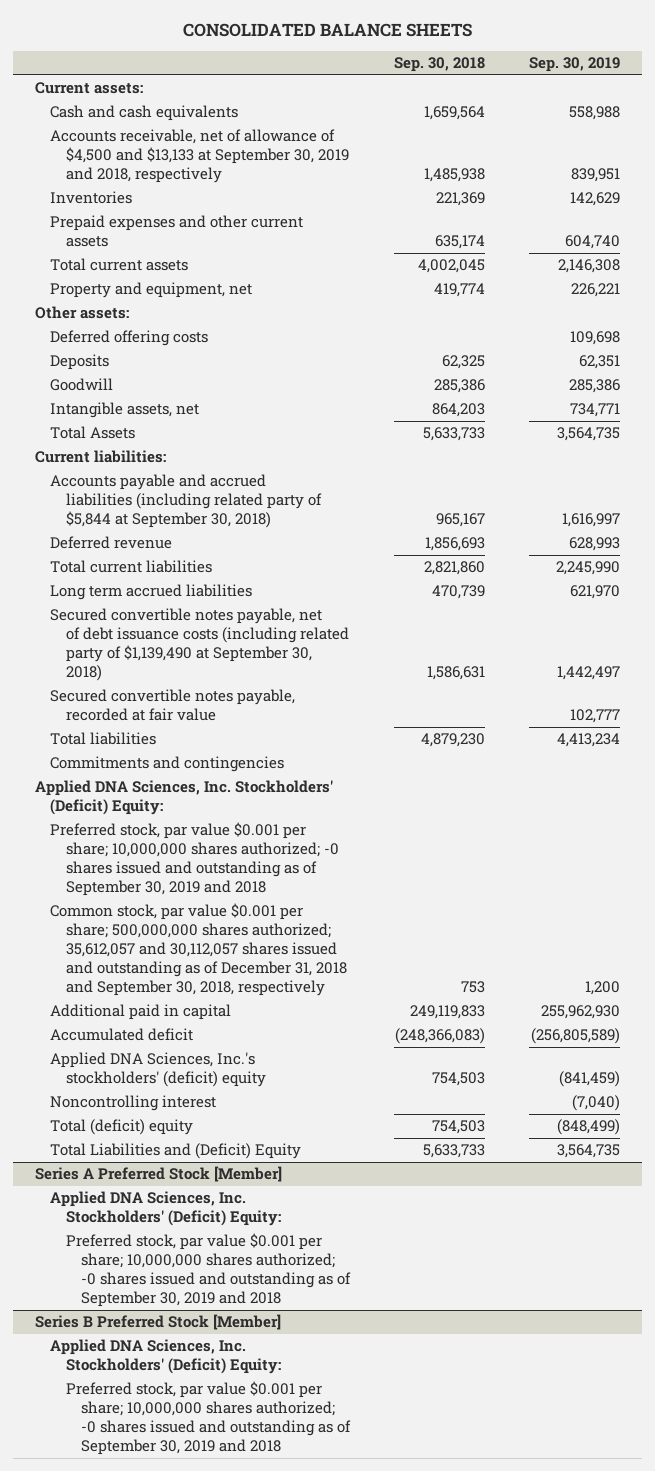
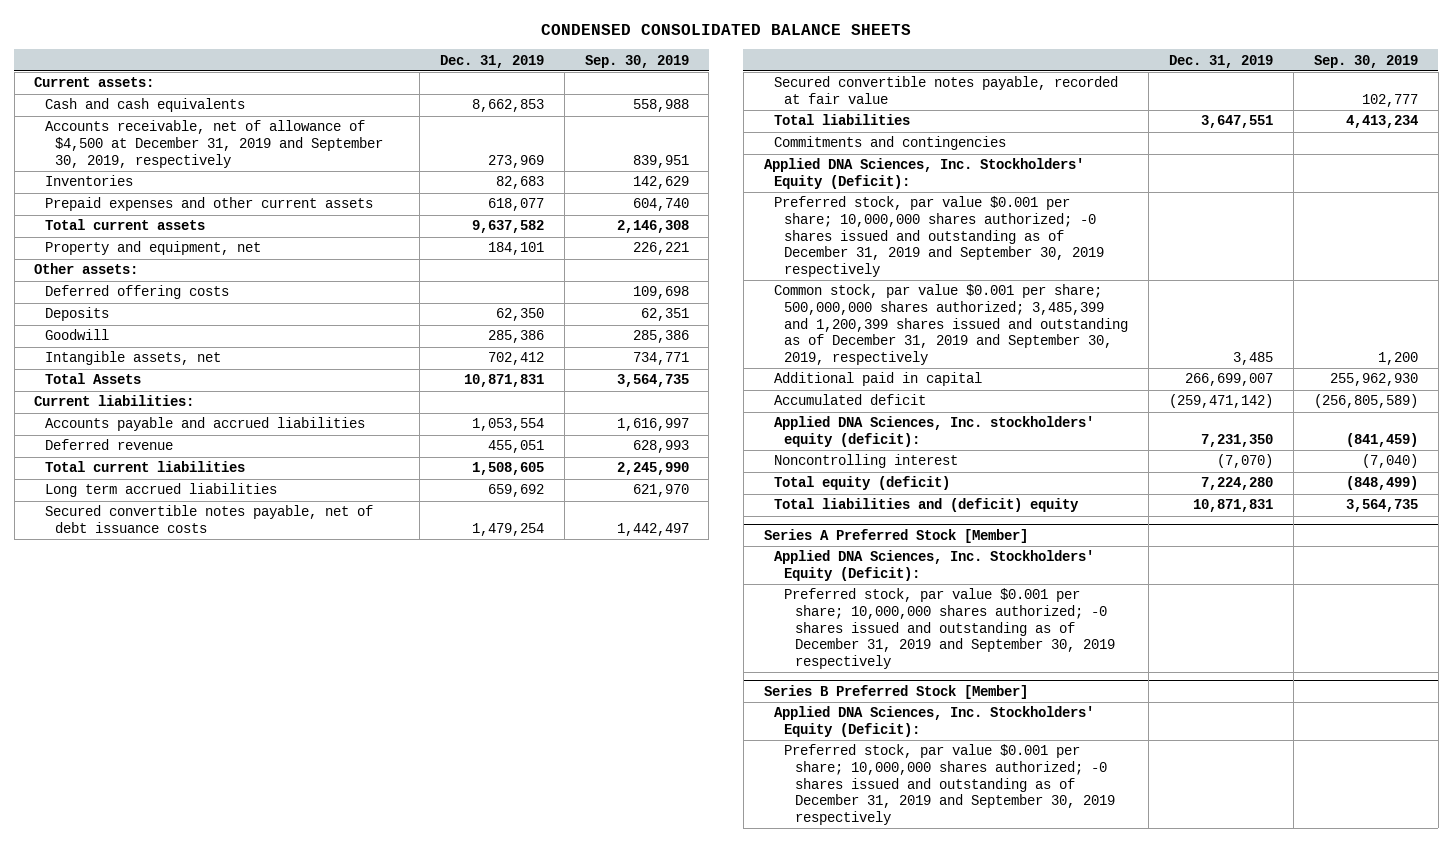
- CONSOLIDATED BALANCE SHEETS
+ CONDENSED CONSOLIDATED BALANCE SHEETS
- | Sep. 30, 2018 | Sep. 30, 2019
+ | Dec. 31, 2019 | Sep. 30, 2019
- Accounts receivable, net of allowance of $4,500 and $13,133 at September 30, 2019 and 2018, respectively | 1,485,938 | 839,951
+ Accounts receivable, net of allowance of $4,500 at December 31, 2019 and September 30, 2019, respectively | 273,969 | 839,951
- Accounts payable and accrued liabilities (including related party of $5,844 at September 30, 2018) | 965,167 | 1,616,997
+ Accounts payable and accrued liabilities | 1,053,554 | 1,616,997
- Secured convertible notes payable, net of debt issuance costs (including related party of $1,139,490 at September 30, 2018) | 1,586,631 | 1,442,497
+ Secured convertible notes payable, net of debt issuance costs | 1,479,254 | 1,442,497
- Applied DNA Sciences, Inc. Stockholders' (Deficit) Equity:
- Preferred stock, par value $0.001 per share; 10,000,000 shares authorized; -0 shares issued and outstanding as of September 30, 2019 and 2018
- Common stock, par value $0.001 per share; 500,000,000 shares authorized; 35,612,057 and 30,112,057 shares issued and outstanding as of December 31, 2018 and September 30, 2018, respectively | 753 | 1,200
+ Applied DNA Sciences, Inc. Stockholders' Equity (Deficit):
+ Preferred stock, par value $0.001 per share; 10,000,000 shares authorized; -0 shares issued and outstanding as of December 31, 2019 and September 30, 2019 respectively
+ Common stock, par value $0.001 per share; 500,000,000 shares authorized; 3,485,399 and 1,200,399 shares issued and outstanding as of December 31, 2019 and September 30, 2019, respectively | 3,485 | 1,200
- Applied DNA Sciences, Inc.'s stockholders' (deficit) equity | 754,503 | (841,459)
+ Applied DNA Sciences, Inc. stockholders' equity (deficit): | 7,231,350 | (841,459)
- Total (deficit) equity | 754,503 | (848,499)
- Total Liabilities and (Deficit) Equity | 5,633,733 | 3,564,735
+ Total equity (deficit) | 7,224,280 | (848,499)
+ Total liabilities and (deficit) equity | 10,871,831 | 3,564,735
@ Series A Preferred Stock [Member]
- Applied DNA Sciences, Inc. Stockholders' (Deficit) Equity:
- Preferred stock, par value $0.001 per share; 10,000,000 shares authorized; -0 shares issued and outstanding as of September 30, 2019 and 2018
+ Applied DNA Sciences, Inc. Stockholders' Equity (Deficit):
+ Preferred stock, par value $0.001 per share; 10,000,000 shares authorized; -0 shares issued and outstanding as of December 31, 2019 and September 30, 2019 respectively
@ Series B Preferred Stock [Member]
- Applied DNA Sciences, Inc. Stockholders' (Deficit) Equity:
- Preferred stock, par value $0.001 per share; 10,000,000 shares authorized; -0 shares issued and outstanding as of September 30, 2019 and 2018
+ Applied DNA Sciences, Inc. Stockholders' Equity (Deficit):
+ Preferred stock, par value $0.001 per share; 10,000,000 shares authorized; -0 shares issued and outstanding as of December 31, 2019 and September 30, 2019 respectively

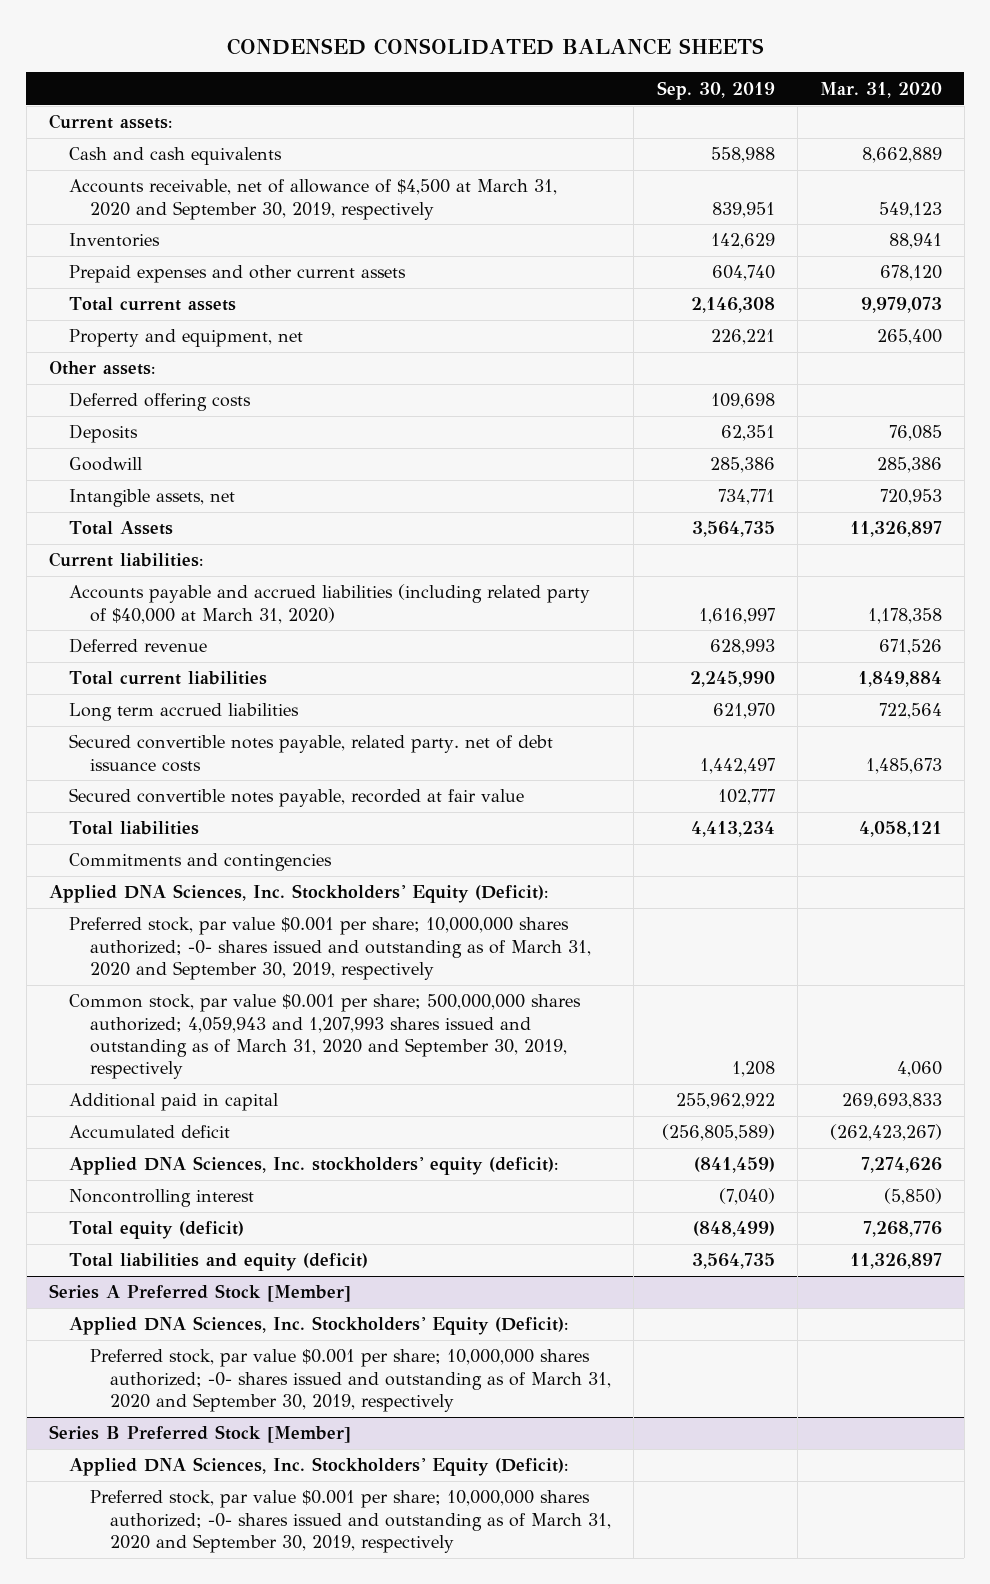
- | Dec. 31, 2019 | Sep. 30, 2019
+ | Sep. 30, 2019 | Mar. 31, 2020
- Accounts receivable, net of allowance of $4,500 at December 31, 2019 and September 30, 2019, respectively | 273,969 | 839,951
+ Accounts receivable, net of allowance of $4,500 at March 31, 2020 and September 30, 2019, respectively | 839,951 | 549,123
- Accounts payable and accrued liabilities | 1,053,554 | 1,616,997
+ Accounts payable and accrued liabilities (including related party of $40,000 at March 31, 2020) | 1,616,997 | 1,178,358
- Secured convertible notes payable, net of debt issuance costs | 1,479,254 | 1,442,497
+ Secured convertible notes payable, related party. net of debt issuance costs | 1,442,497 | 1,485,673
- Preferred stock, par value $0.001 per share; 10,000,000 shares authorized; -0 shares issued and outstanding as of December 31, 2019 and September 30, 2019 respectively
- Common stock, par value $0.001 per share; 500,000,000 shares authorized; 3,485,399 and 1,200,399 shares issued and outstanding as of December 31, 2019 and September 30, 2019, respectively | 3,485 | 1,200
- Additional paid in capital | 266,699,007 | 255,962,930
+ Preferred stock, par value $0.001 per share; 10,000,000 shares authorized; -0- shares issued and outstanding as of March 31, 2020 and September 30, 2019, respectively
+ Common stock, par value $0.001 per share; 500,000,000 shares authorized; 4,059,943 and 1,207,993 shares issued and outstanding as of March 31, 2020 and September 30, 2019, respectively | 1,208 | 4,060
+ Additional paid in capital | 255,962,922 | 269,693,833
- Total liabilities and (deficit) equity | 10,871,831 | 3,564,735
+ Total liabilities and equity (deficit) | 3,564,735 | 11,326,897
@ Series A Preferred Stock [Member]
- Preferred stock, par value $0.001 per share; 10,000,000 shares authorized; -0 shares issued and outstanding as of December 31, 2019 and September 30, 2019 respectively
+ Preferred stock, par value $0.001 per share; 10,000,000 shares authorized; -0- shares issued and outstanding as of March 31, 2020 and September 30, 2019, respectively
@ Series B Preferred Stock [Member]
- Preferred stock, par value $0.001 per share; 10,000,000 shares authorized; -0 shares issued and outstanding as of December 31, 2019 and September 30, 2019 respectively
+ Preferred stock, par value $0.001 per share; 10,000,000 shares authorized; -0- shares issued and outstanding as of March 31, 2020 and September 30, 2019, respectively

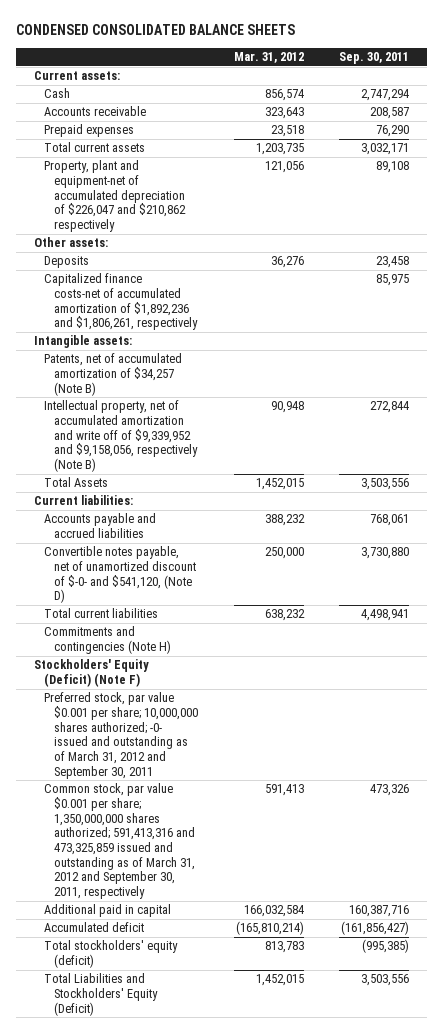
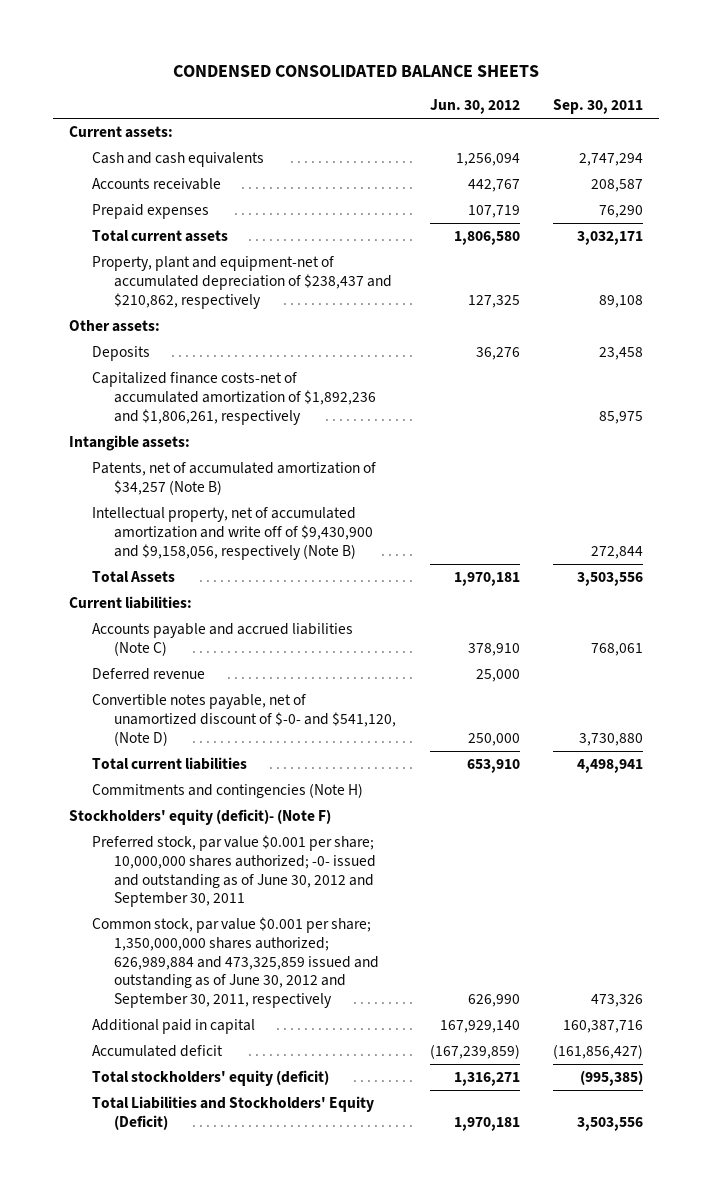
- | Mar. 31, 2012 | Sep. 30, 2011
+ | Jun. 30, 2012 | Sep. 30, 2011
- Cash | 856,574 | 2,747,294
+ Cash and cash equivalents | 1,256,094 | 2,747,294
- Property, plant and equipment-net of accumulated depreciation of $226,047 and $210,862 respectively | 121,056 | 89,108
+ Property, plant and equipment-net of accumulated depreciation of $238,437 and $210,862, respectively | 127,325 | 89,108
- Intellectual property, net of accumulated amortization and write off of $9,339,952 and $9,158,056, respectively (Note B) | 90,948 | 272,844
+ Intellectual property, net of accumulated amortization and write off of $9,430,900 and $9,158,056, respectively (Note B) | | 272,844
- Accounts payable and accrued liabilities | 388,232 | 768,061
+ Accounts payable and accrued liabilities (Note C) | 378,910 | 768,061
+ Deferred revenue | 25,000 |
- Stockholders' Equity (Deficit) (Note F)
- Preferred stock, par value $0.001 per share; 10,000,000 shares authorized; -0- issued and outstanding as of March 31, 2012 and September 30, 2011
- Common stock, par value $0.001 per share; 1,350,000,000 shares authorized; 591,413,316 and 473,325,859 issued and outstanding as of March 31, 2012 and September 30, 2011, respectively | 591,413 | 473,326
+ Stockholders' equity (deficit)- (Note F)
+ Preferred stock, par value $0.001 per share; 10,000,000 shares authorized; -0- issued and outstanding as of June 30, 2012 and September 30, 2011
+ Common stock, par value $0.001 per share; 1,350,000,000 shares authorized; 626,989,884 and 473,325,859 issued and outstanding as of June 30, 2012 and September 30, 2011, respectively | 626,990 | 473,326

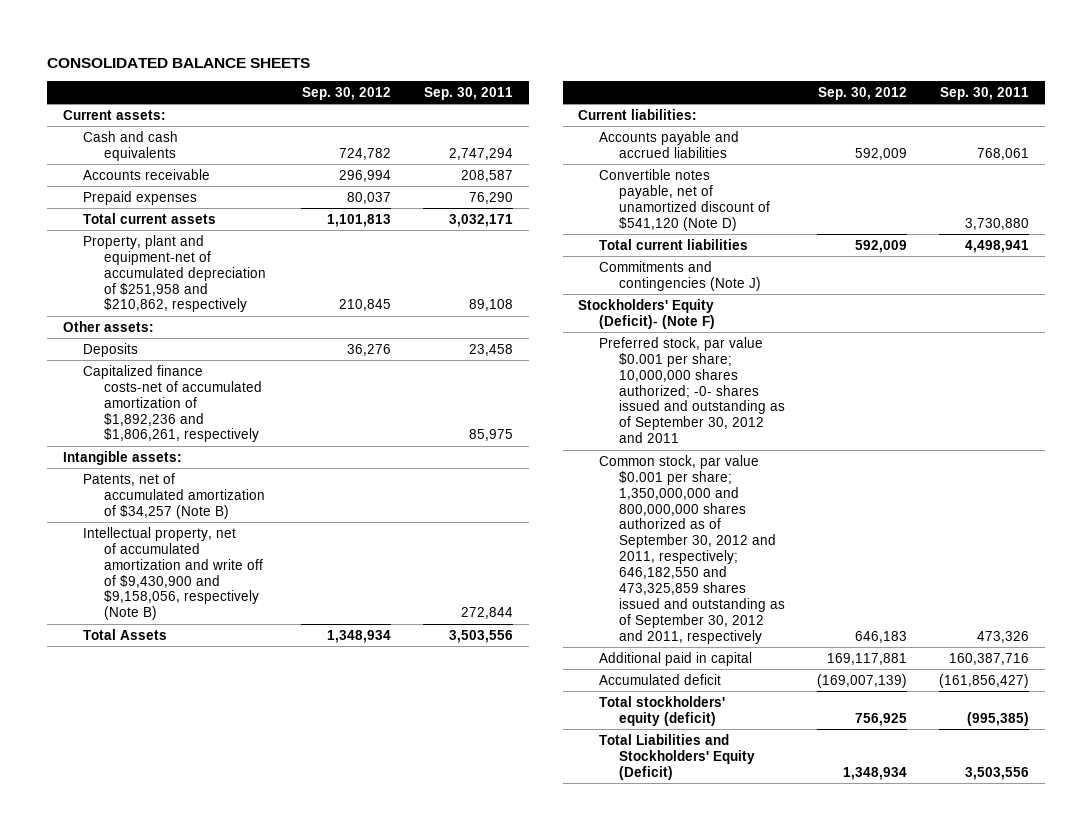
- CONDENSED CONSOLIDATED BALANCE SHEETS
+ CONSOLIDATED BALANCE SHEETS
- | Jun. 30, 2012 | Sep. 30, 2011
+ | Sep. 30, 2012 | Sep. 30, 2011
- Property, plant and equipment-net of accumulated depreciation of $238,437 and $210,862, respectively | 127,325 | 89,108
+ Property, plant and equipment-net of accumulated depreciation of $251,958 and $210,862, respectively | 210,845 | 89,108
- Accounts payable and accrued liabilities (Note C) | 378,910 | 768,061
- Deferred revenue | 25,000 |
- Convertible notes payable, net of unamortized discount of $-0- and $541,120, (Note D) | 250,000 | 3,730,880
+ Accounts payable and accrued liabilities | 592,009 | 768,061
+ Convertible notes payable, net of unamortized discount of $541,120 (Note D) | | 3,730,880
- Commitments and contingencies (Note H)
- Stockholders' equity (deficit)- (Note F)
- Preferred stock, par value $0.001 per share; 10,000,000 shares authorized; -0- issued and outstanding as of June 30, 2012 and September 30, 2011
- Common stock, par value $0.001 per share; 1,350,000,000 shares authorized; 626,989,884 and 473,325,859 issued and outstanding as of June 30, 2012 and September 30, 2011, respectively | 626,990 | 473,326
+ Commitments and contingencies (Note J)
+ Stockholders' Equity (Deficit)- (Note F)
+ Preferred stock, par value $0.001 per share; 10,000,000 shares authorized; -0- shares issued and outstanding as of September 30, 2012 and 2011
+ Common stock, par value $0.001 per share; 1,350,000,000 and 800,000,000 shares authorized as of September 30, 2012 and 2011, respectively; 646,182,550 and 473,325,859 shares issued and outstanding as of September 30, 2012 and 2011, respectively | 646,183 | 473,326

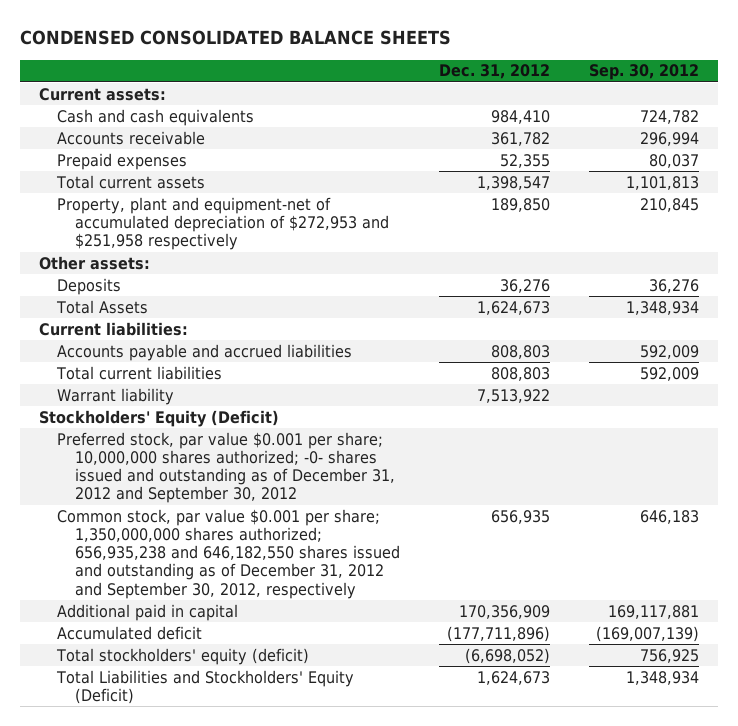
- CONSOLIDATED BALANCE SHEETS
+ CONDENSED CONSOLIDATED BALANCE SHEETS
- | Sep. 30, 2012 | Sep. 30, 2011
+ | Dec. 31, 2012 | Sep. 30, 2012
- Property, plant and equipment-net of accumulated depreciation of $251,958 and $210,862, respectively | 210,845 | 89,108
+ Property, plant and equipment-net of accumulated depreciation of $272,953 and $251,958 respectively | 189,850 | 210,845
- Capitalized finance costs-net of accumulated amortization of $1,892,236 and $1,806,261, respectively | | 85,975
- Intangible assets:
- Patents, net of accumulated amortization of $34,257 (Note B)
- Intellectual property, net of accumulated amortization and write off of $9,430,900 and $9,158,056, respectively (Note B) | | 272,844
- Convertible notes payable, net of unamortized discount of $541,120 (Note D) | | 3,730,880
- Commitments and contingencies (Note J)
- Stockholders' Equity (Deficit)- (Note F)
- Preferred stock, par value $0.001 per share; 10,000,000 shares authorized; -0- shares issued and outstanding as of September 30, 2012 and 2011
- Common stock, par value $0.001 per share; 1,350,000,000 and 800,000,000 shares authorized as of September 30, 2012 and 2011, respectively; 646,182,550 and 473,325,859 shares issued and outstanding as of September 30, 2012 and 2011, respectively | 646,183 | 473,326
+ Warrant liability | 7,513,922 |
+ Stockholders' Equity (Deficit)
+ Preferred stock, par value $0.001 per share; 10,000,000 shares authorized; -0- shares issued and outstanding as of December 31, 2012 and September 30, 2012
+ Common stock, par value $0.001 per share; 1,350,000,000 shares authorized; 656,935,238 and 646,182,550 shares issued and outstanding as of December 31, 2012 and September 30, 2012, respectively | 656,935 | 646,183

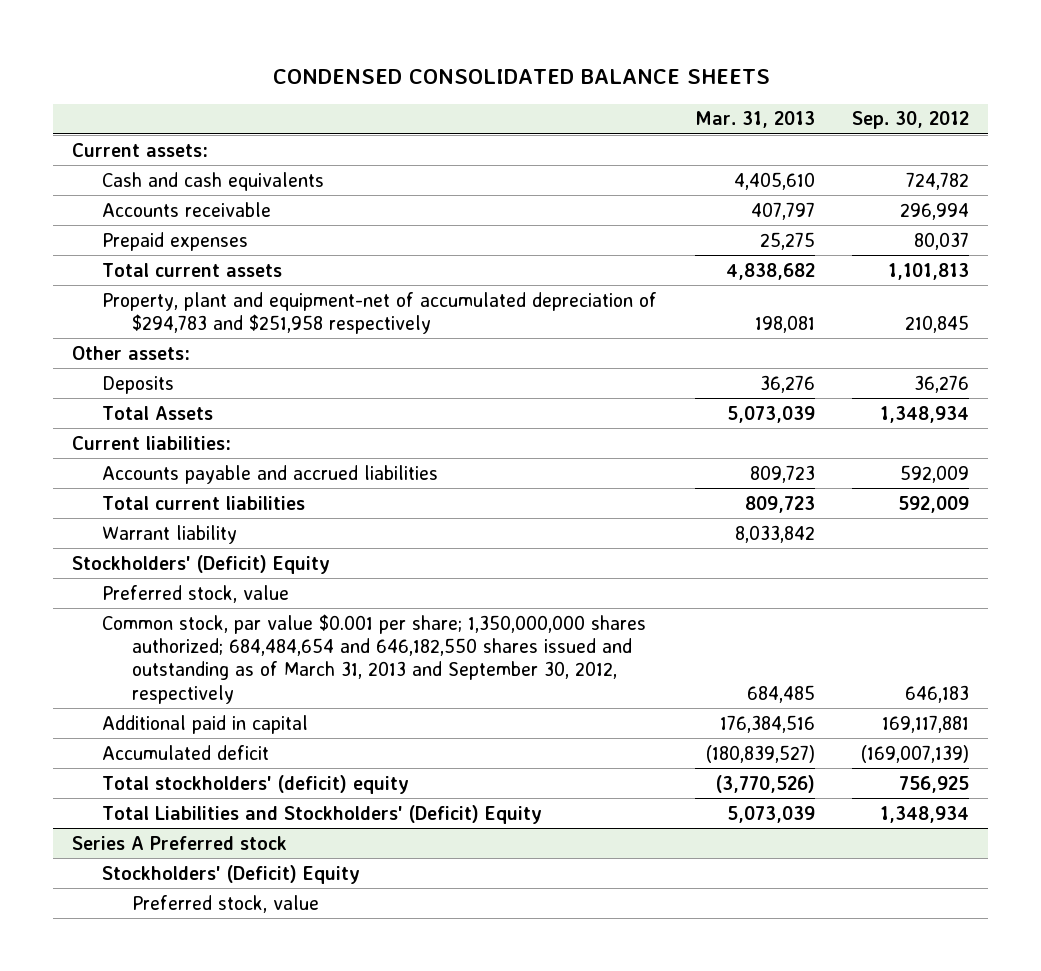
- | Dec. 31, 2012 | Sep. 30, 2012
+ | Mar. 31, 2013 | Sep. 30, 2012
- Property, plant and equipment-net of accumulated depreciation of $272,953 and $251,958 respectively | 189,850 | 210,845
+ Property, plant and equipment-net of accumulated depreciation of $294,783 and $251,958 respectively | 198,081 | 210,845
- Stockholders' Equity (Deficit)
- Preferred stock, par value $0.001 per share; 10,000,000 shares authorized; -0- shares issued and outstanding as of December 31, 2012 and September 30, 2012
- Common stock, par value $0.001 per share; 1,350,000,000 shares authorized; 656,935,238 and 646,182,550 shares issued and outstanding as of December 31, 2012 and September 30, 2012, respectively | 656,935 | 646,183
+ Stockholders' (Deficit) Equity
+ Preferred stock, value
+ Common stock, par value $0.001 per share; 1,350,000,000 shares authorized; 684,484,654 and 646,182,550 shares issued and outstanding as of March 31, 2013 and September 30, 2012, respectively | 684,485 | 646,183
- Total stockholders' equity (deficit) | (6,698,052) | 756,925
- Total Liabilities and Stockholders' Equity (Deficit) | 1,624,673 | 1,348,934
+ Total stockholders' (deficit) equity | (3,770,526) | 756,925
+ Total Liabilities and Stockholders' (Deficit) Equity | 5,073,039 | 1,348,934
+ Series A Preferred stock
+ Stockholders' (Deficit) Equity
+ Preferred stock, value

